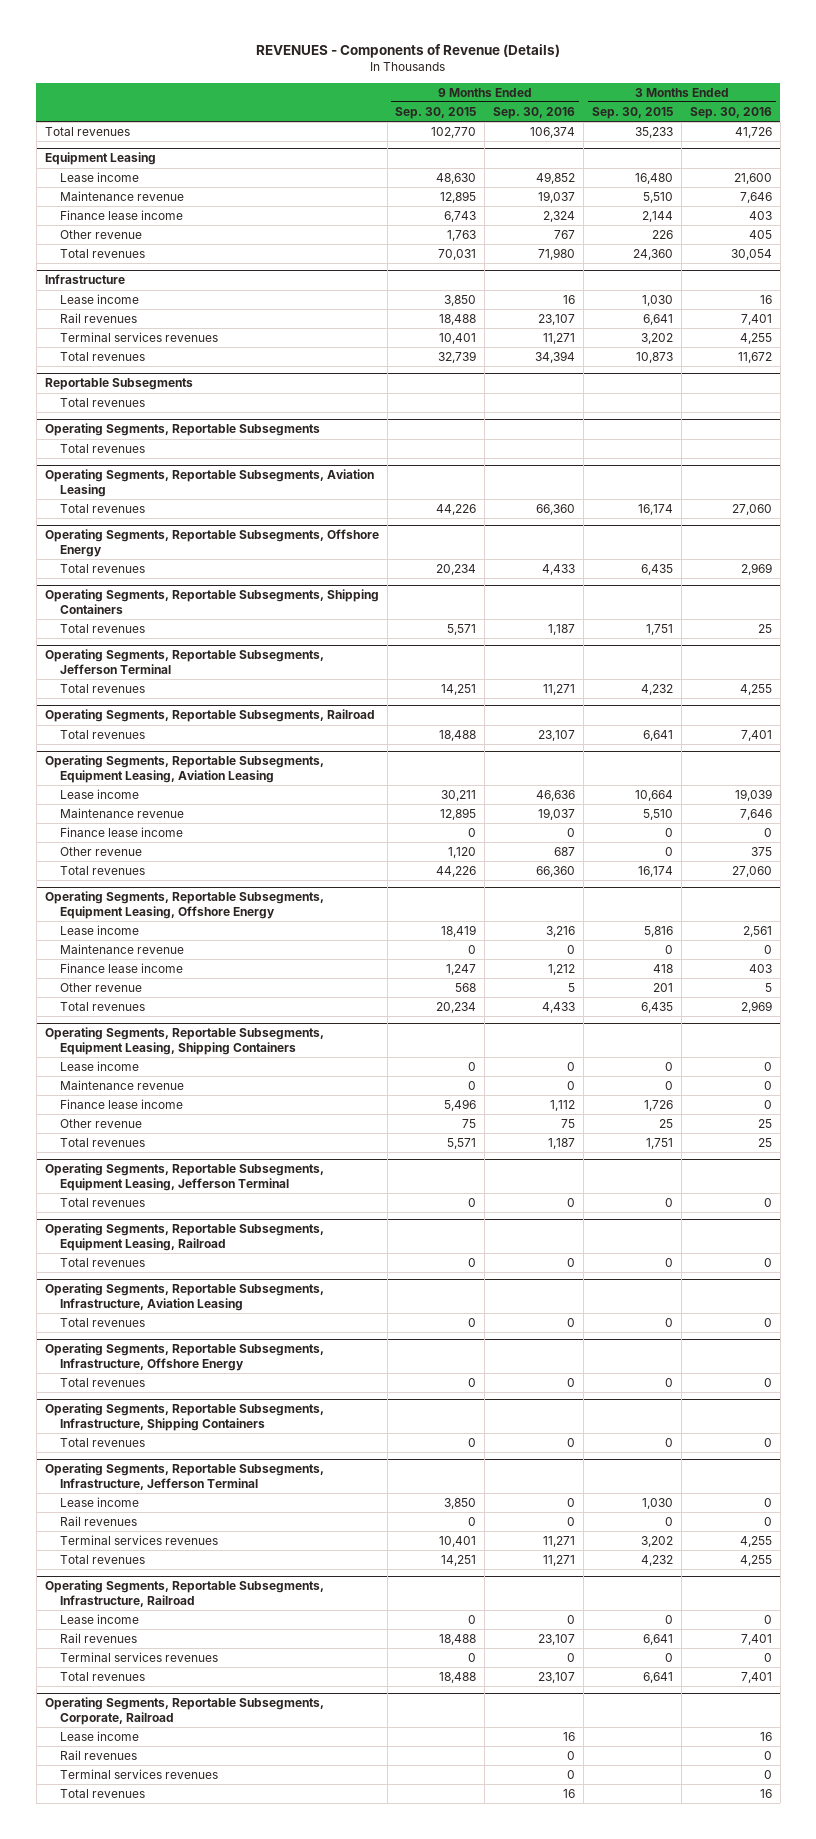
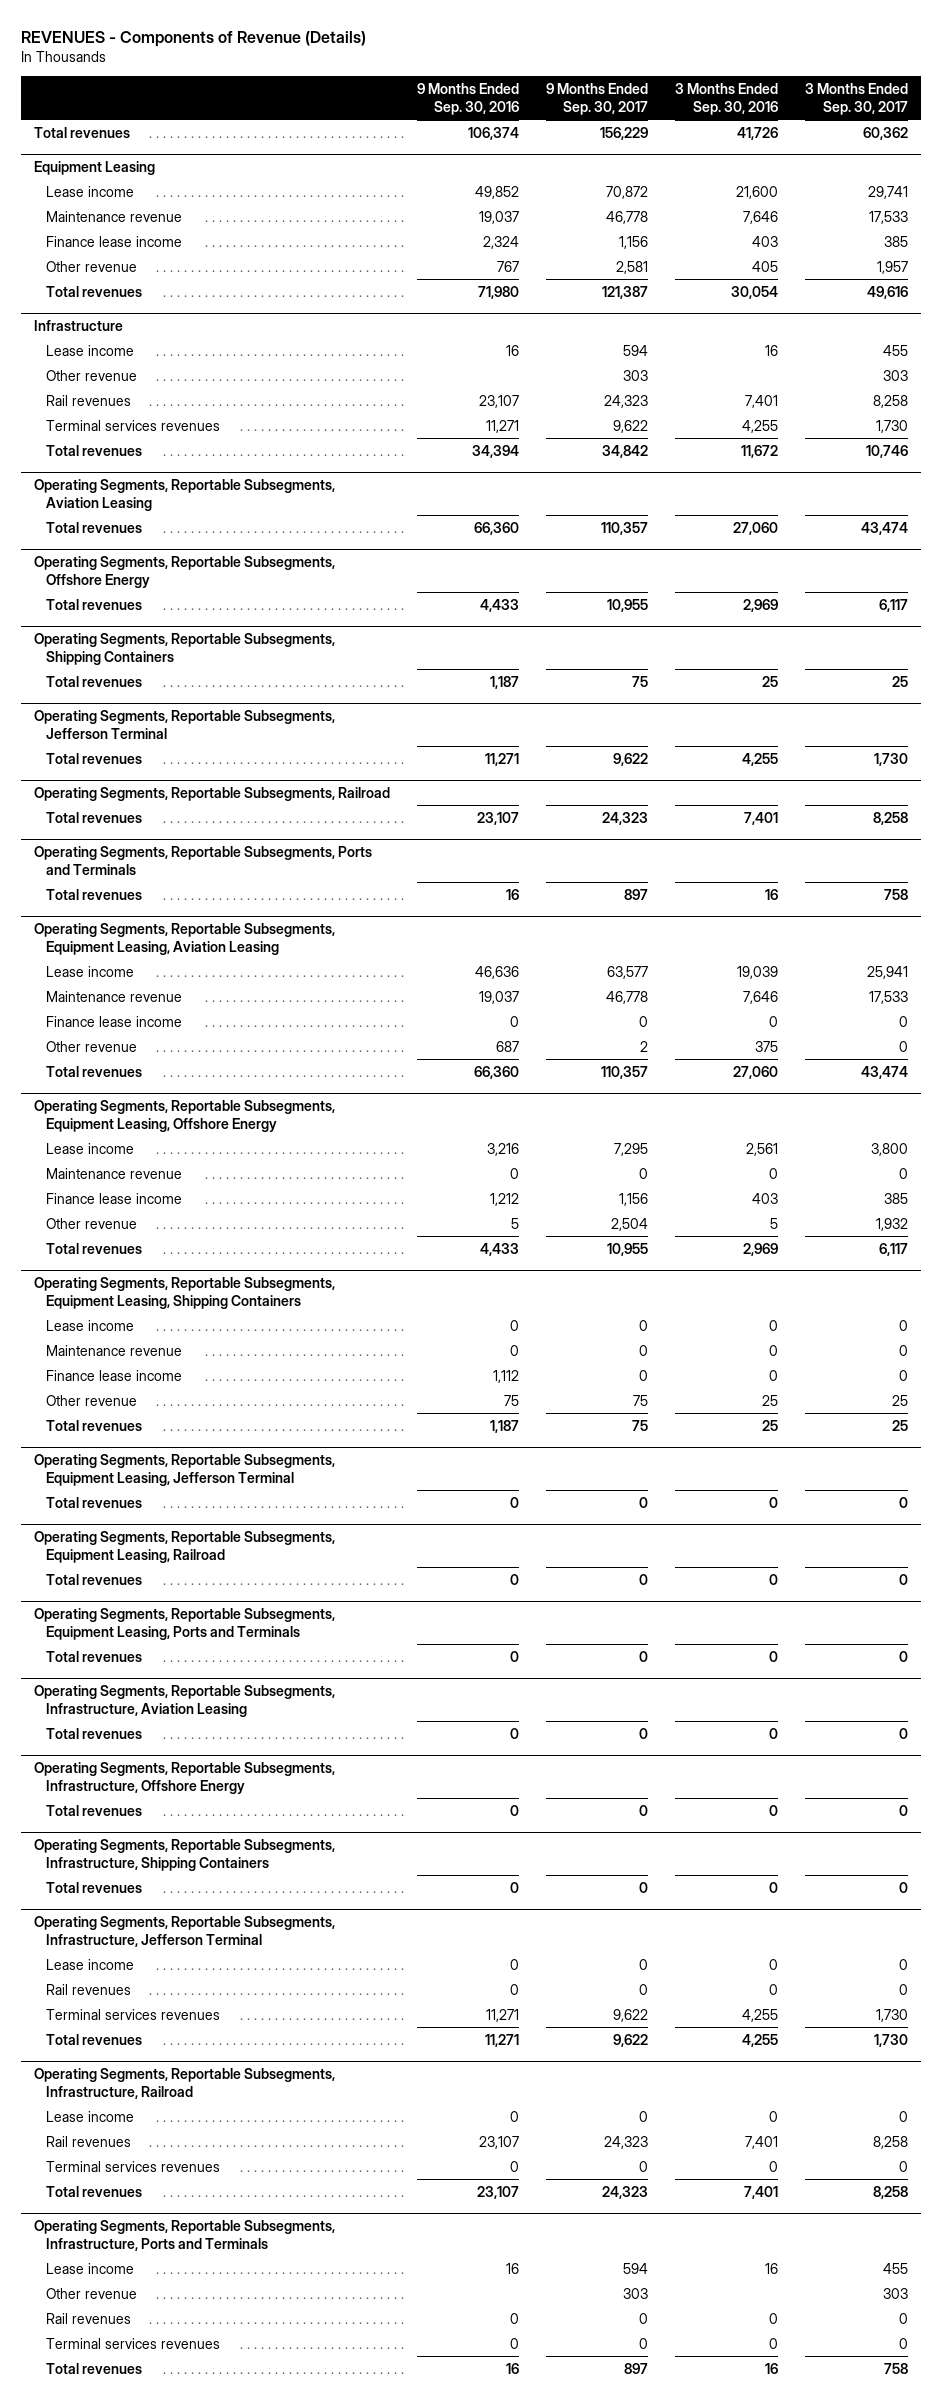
- | 9 Months Ended Sep. 30, 2015 | 9 Months Ended Sep. 30, 2016 | 3 Months Ended Sep. 30, 2015 | 3 Months Ended Sep. 30, 2016
+ | 9 Months Ended Sep. 30, 2016 | 9 Months Ended Sep. 30, 2017 | 3 Months Ended Sep. 30, 2016 | 3 Months Ended Sep. 30, 2017
@ Infrastructure
+ Other revenue | | 303 | | 303
- Reportable Subsegments
- Total revenues
- Operating Segments, Reportable Subsegments
- Total revenues
+ Operating Segments, Reportable Subsegments, Ports and Terminals
+ Total revenues | 16 | 897 | 16 | 758
+ Operating Segments, Reportable Subsegments, Equipment Leasing, Ports and Terminals
+ Total revenues | 0 | 0 | 0 | 0
- Operating Segments, Reportable Subsegments, Corporate, Railroad
+ Operating Segments, Reportable Subsegments, Infrastructure, Ports and Terminals
+ Other revenue | | 303 | | 303

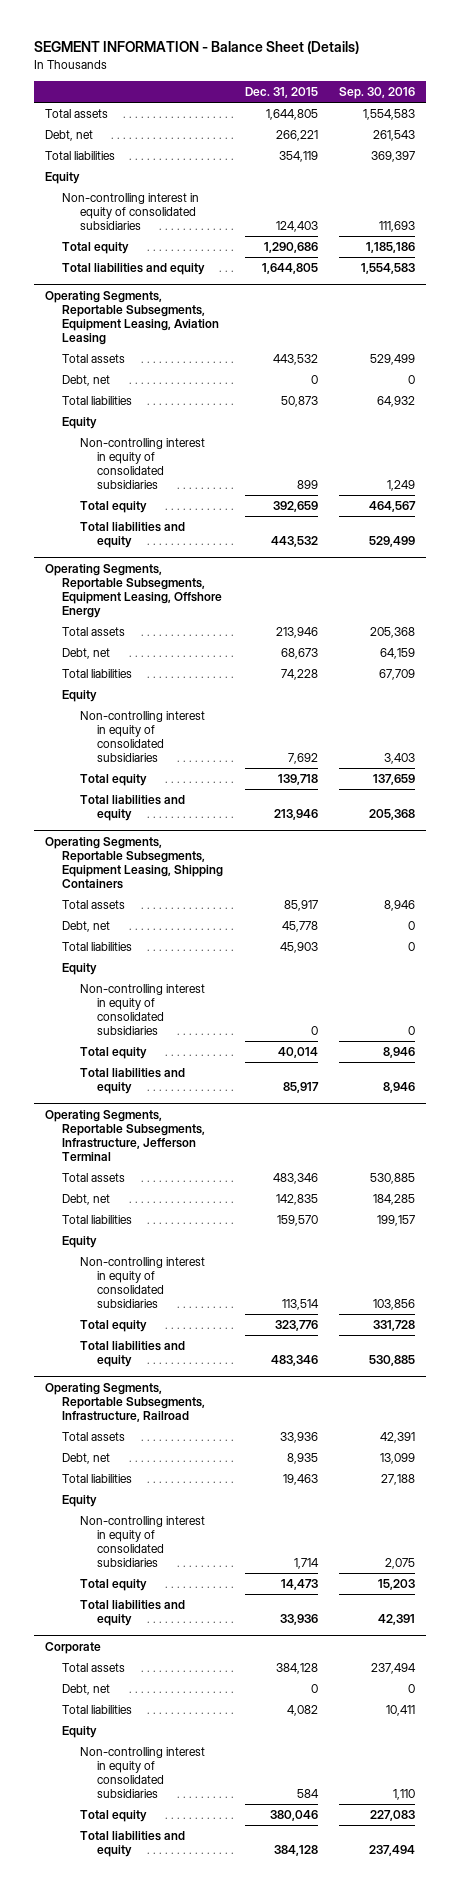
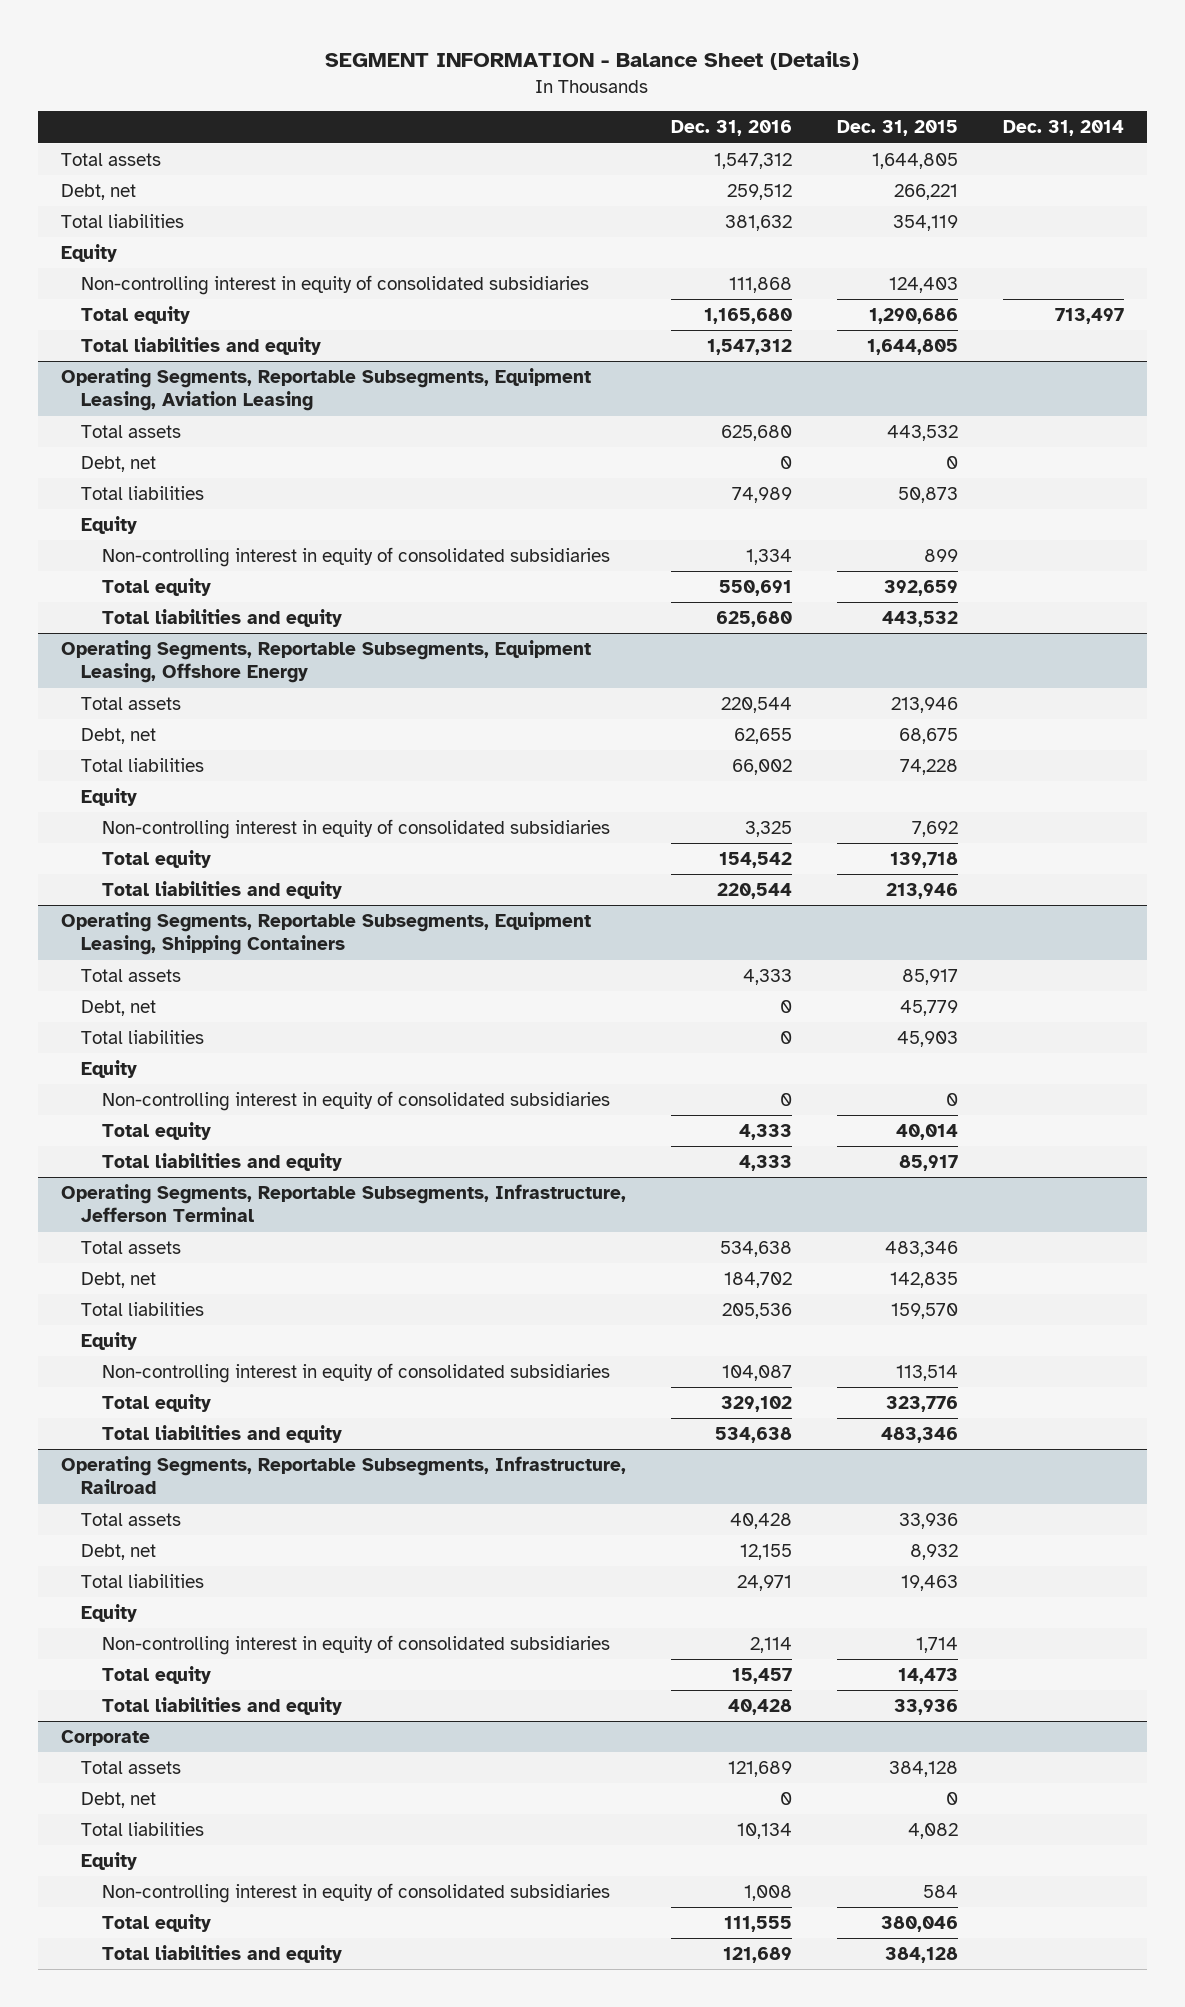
- | Dec. 31, 2015 | Sep. 30, 2016
+ | Dec. 31, 2016 | Dec. 31, 2015 | Dec. 31, 2014
@ Operating Segments, Reportable Subsegments, Equipment Leasing, Offshore Energy
- Debt, net | 68,673 | 64,159
+ Debt, net | 62,655 | 68,675 |
@ Operating Segments, Reportable Subsegments, Equipment Leasing, Shipping Containers
- Debt, net | 45,778 | 0
+ Debt, net | 0 | 45,779 |
@ Operating Segments, Reportable Subsegments, Infrastructure, Railroad
- Debt, net | 8,935 | 13,099
+ Debt, net | 12,155 | 8,932 |

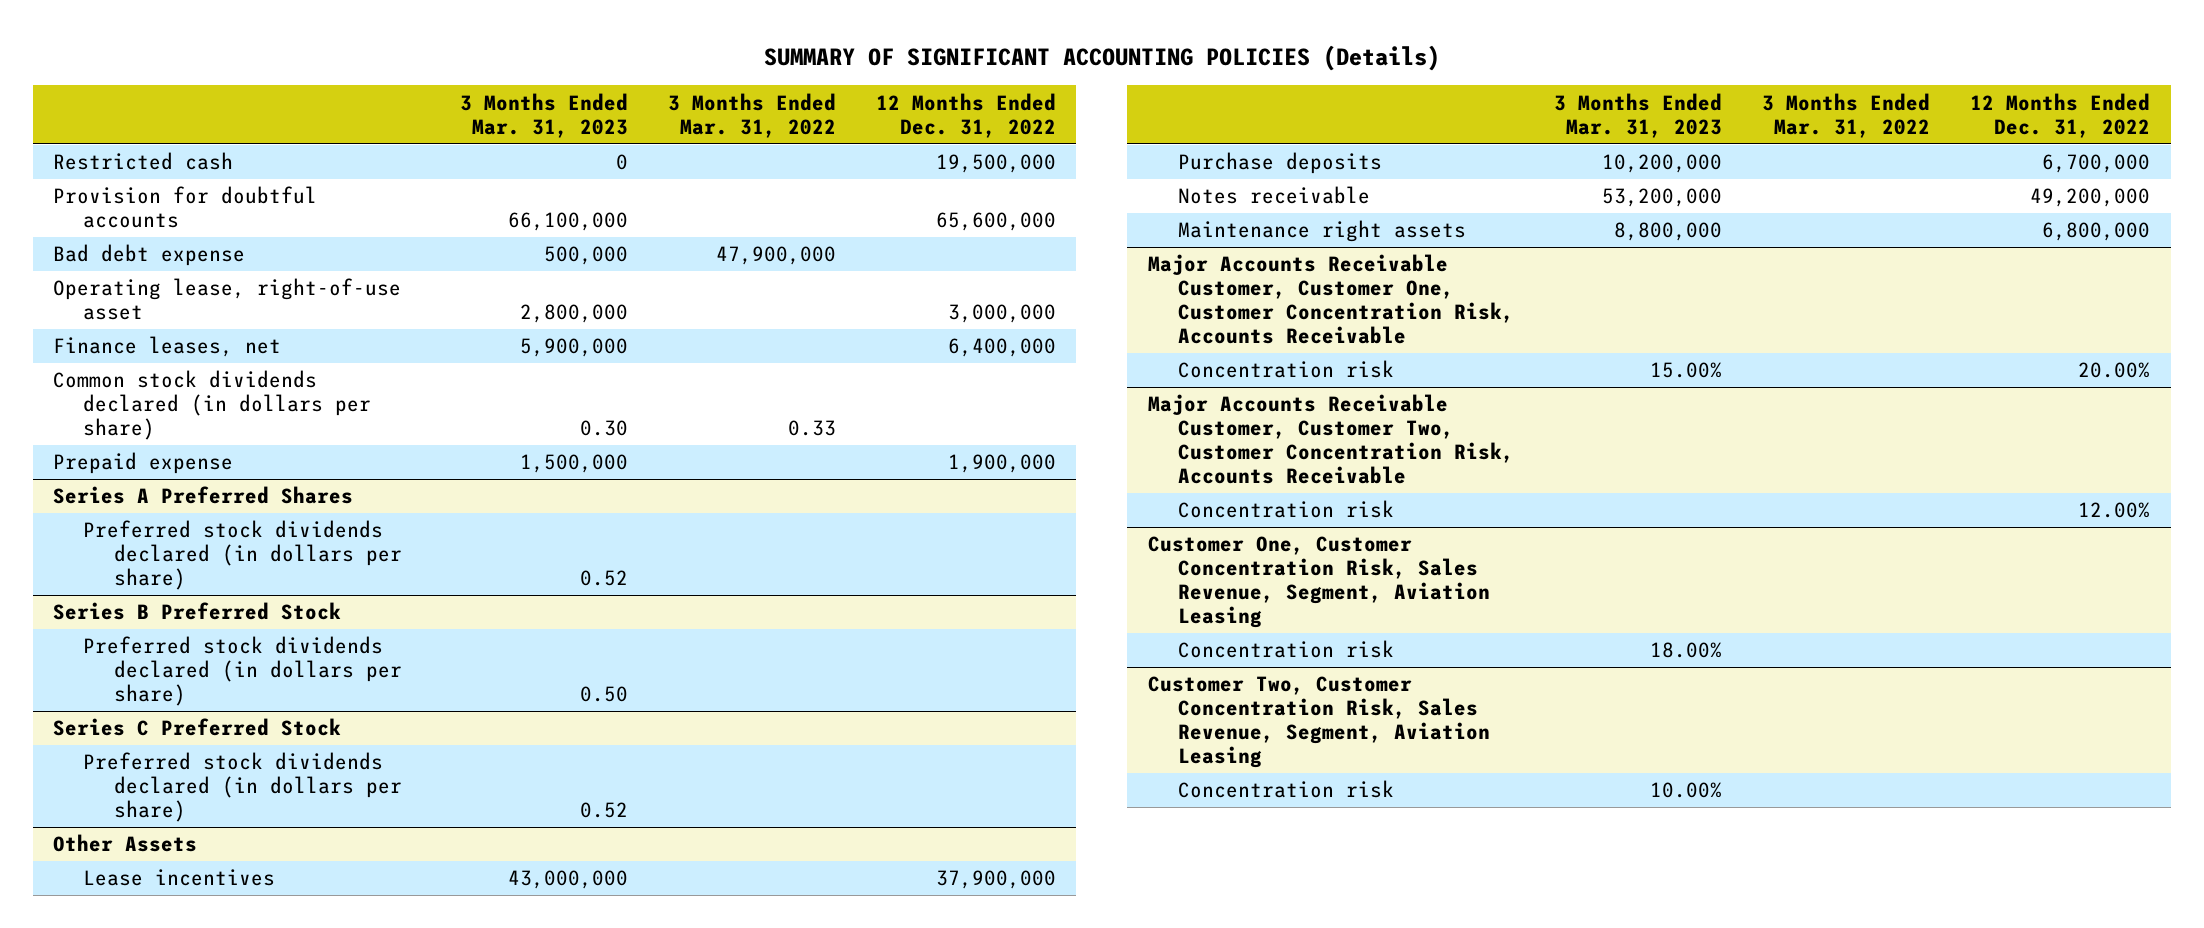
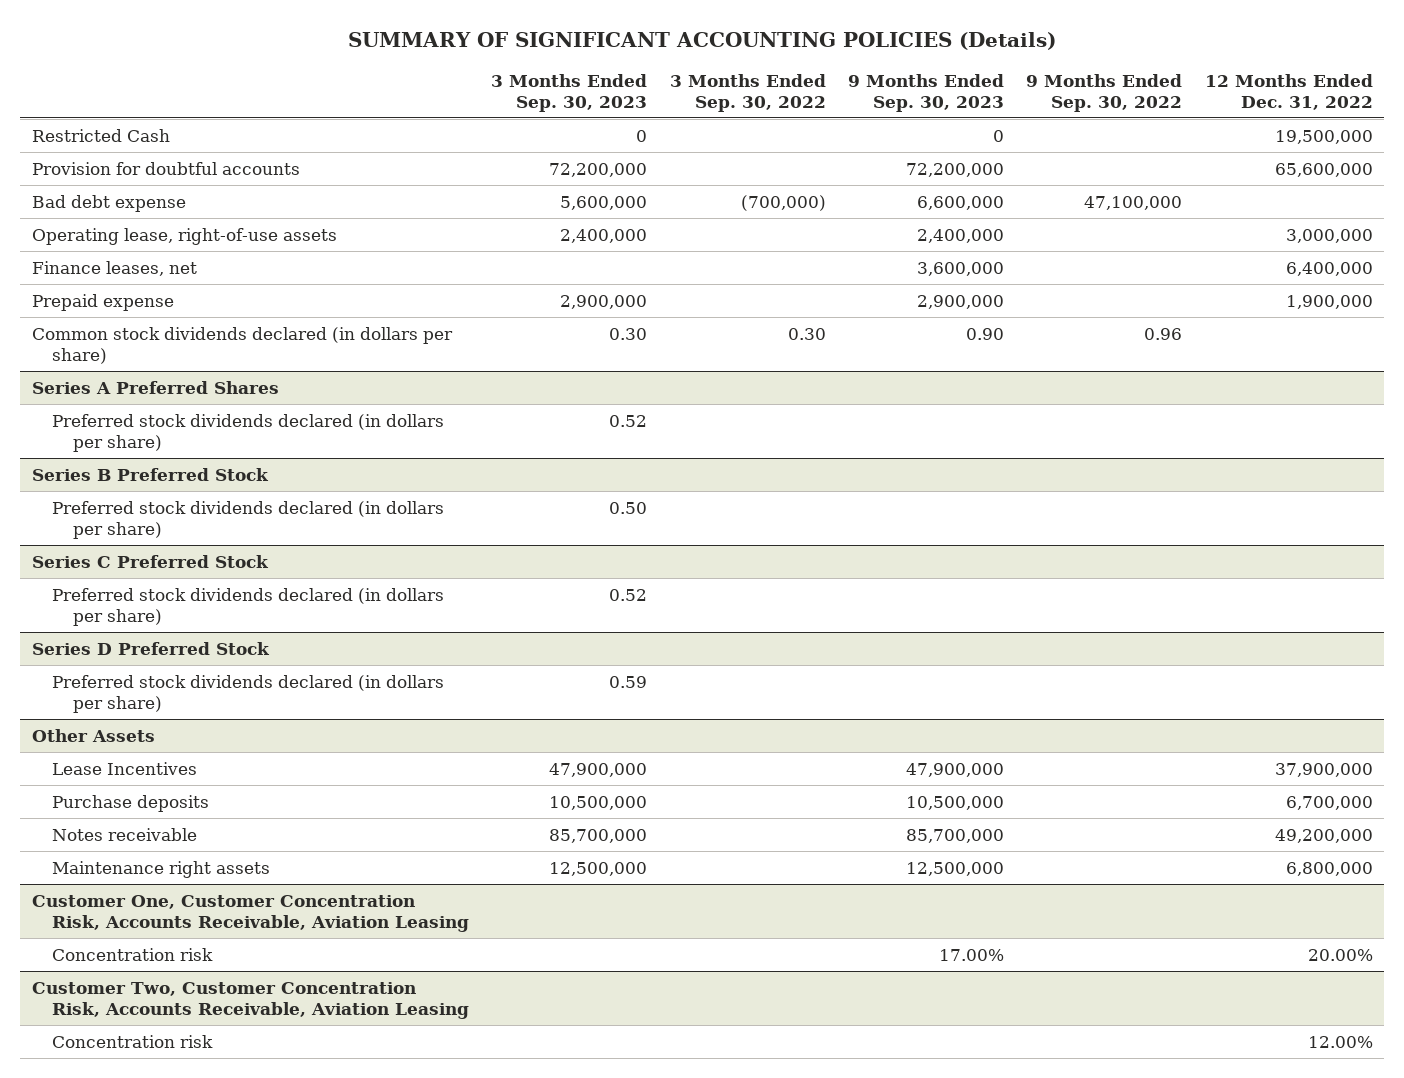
- | 3 Months Ended Mar. 31, 2023 | 3 Months Ended Mar. 31, 2022 | 12 Months Ended Dec. 31, 2022
+ | 3 Months Ended Sep. 30, 2023 | 3 Months Ended Sep. 30, 2022 | 9 Months Ended Sep. 30, 2023 | 9 Months Ended Sep. 30, 2022 | 12 Months Ended Dec. 31, 2022
- Restricted cash | 0 | | 19,500,000
+ Restricted Cash | 0 | | 0 | | 19,500,000
- Operating lease, right-of-use asset | 2,800,000 | | 3,000,000
+ Operating lease, right-of-use assets | 2,400,000 | | 2,400,000 | | 3,000,000
moved down: Common stock dividends declared (in dollars per share) | 0.30 | 0.30 | 0.90 | 0.96 |
+ Series D Preferred Stock
+ Preferred stock dividends declared (in dollars per share) | 0.59 | | | |
@ Other Assets
- Lease incentives | 43,000,000 | | 37,900,000
+ Lease Incentives | 47,900,000 | | 47,900,000 | | 37,900,000
- Major Accounts Receivable Customer, Customer One, Customer Concentration Risk, Accounts Receivable
+ Customer One, Customer Concentration Risk, Accounts Receivable, Aviation Leasing
- Major Accounts Receivable Customer, Customer Two, Customer Concentration Risk, Accounts Receivable
+ Customer Two, Customer Concentration Risk, Accounts Receivable, Aviation Leasing
- Customer One, Customer Concentration Risk, Sales Revenue, Segment, Aviation Leasing
- Concentration risk | 18.00% | |
- Customer Two, Customer Concentration Risk, Sales Revenue, Segment, Aviation Leasing
- Concentration risk | 10.00% | |

